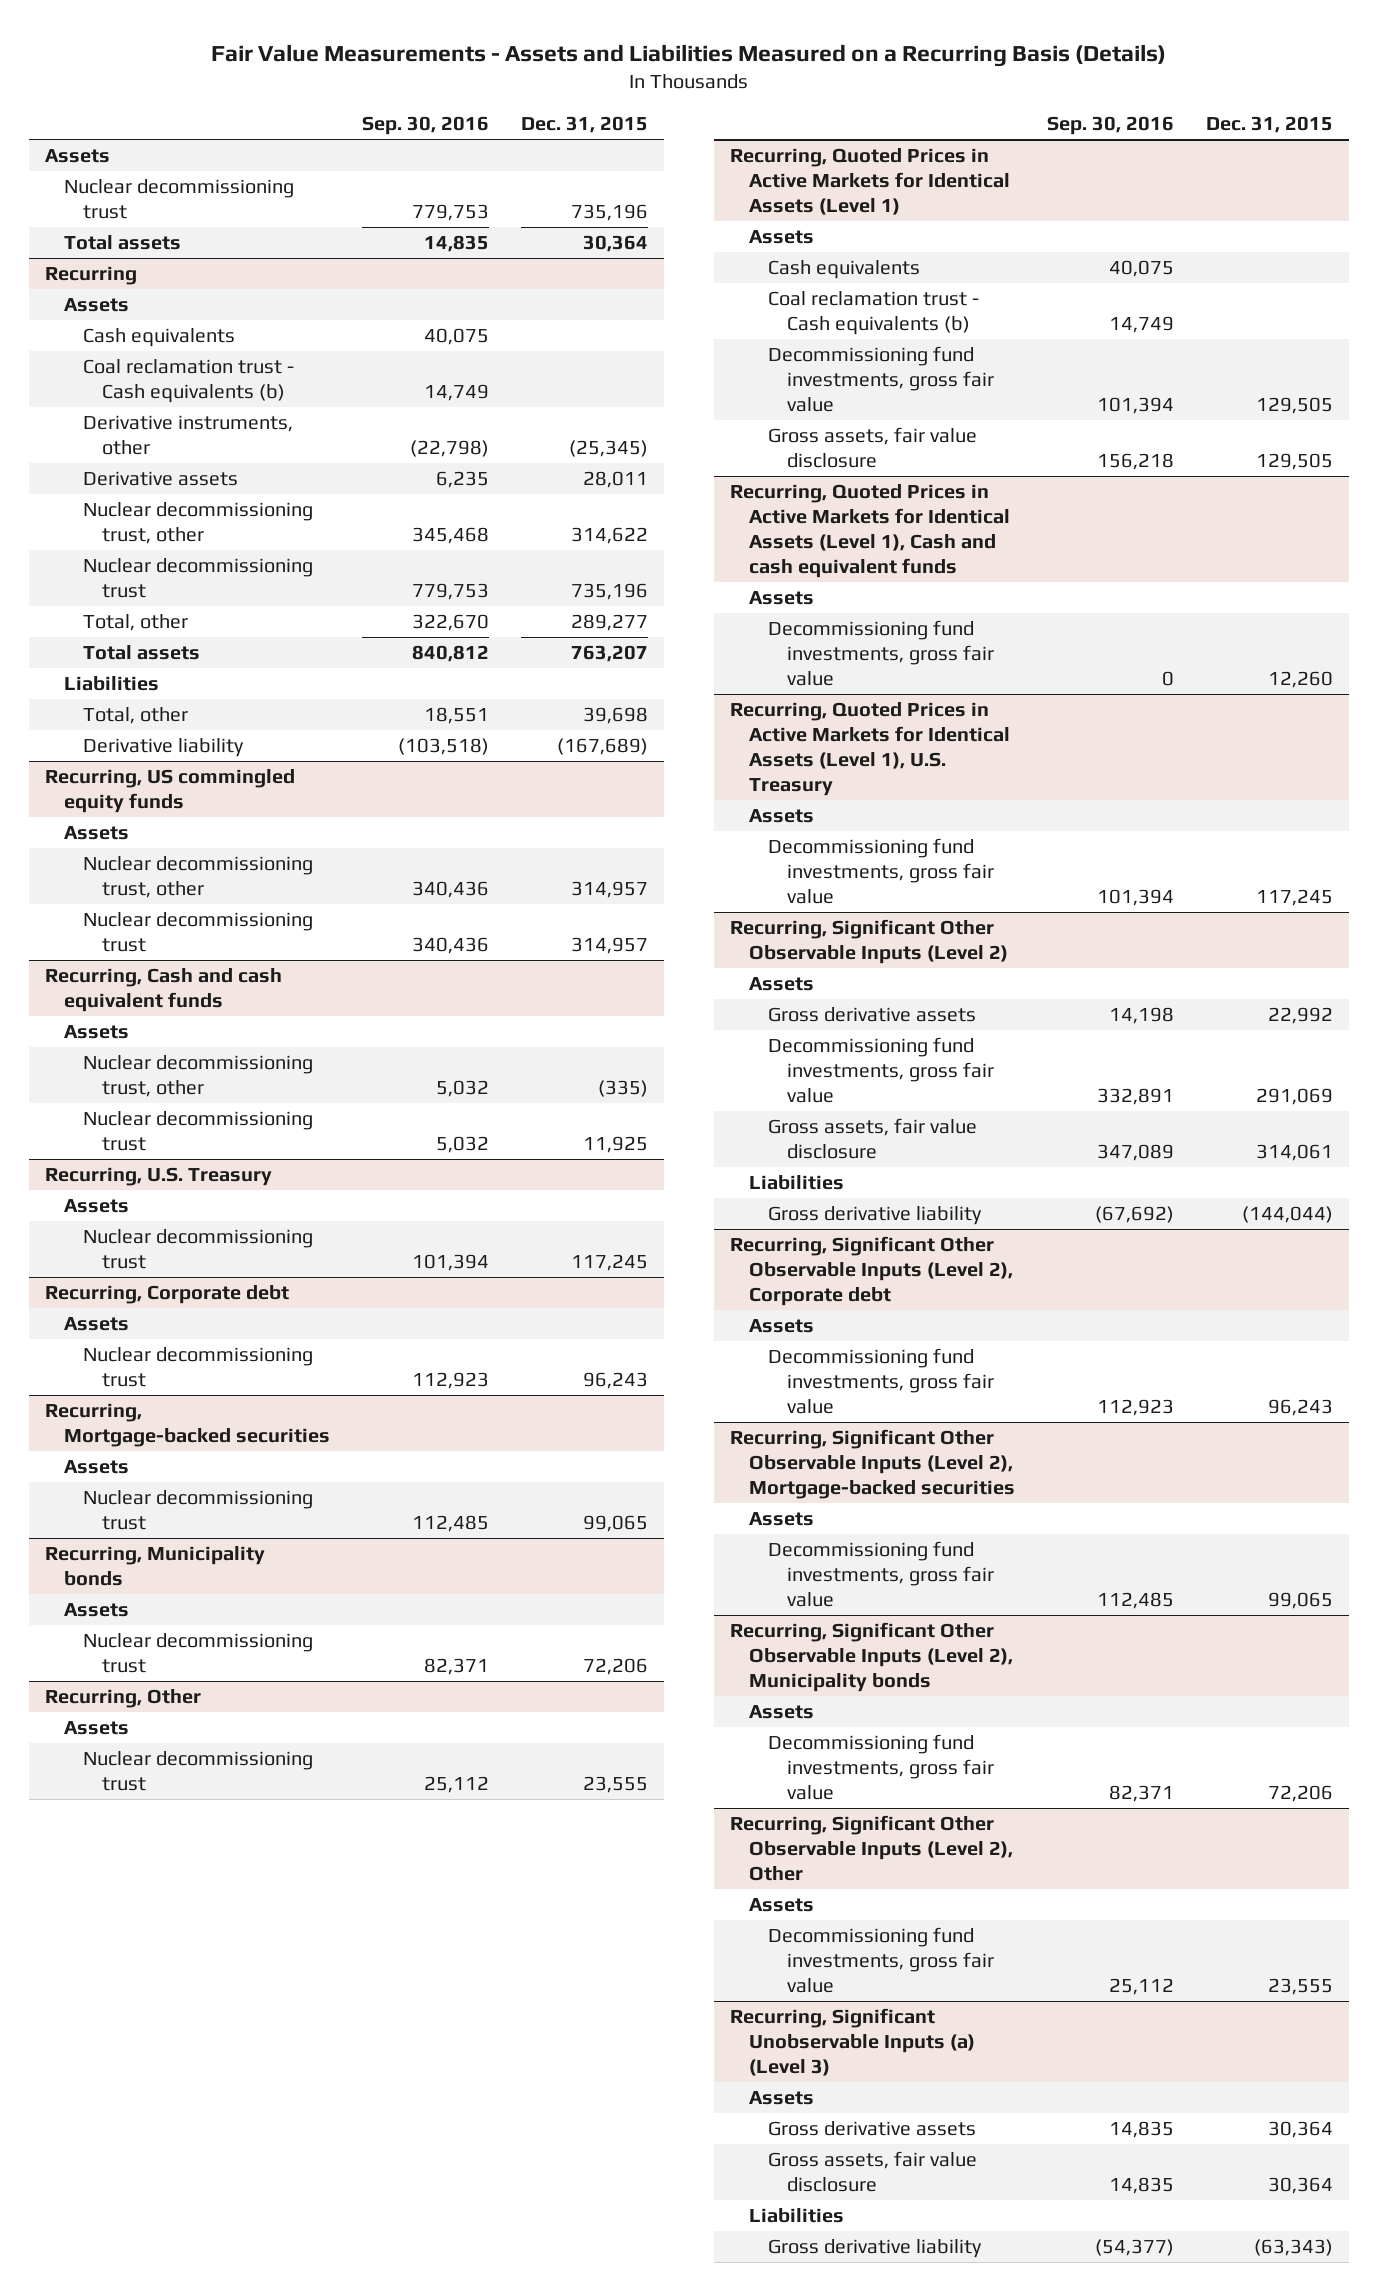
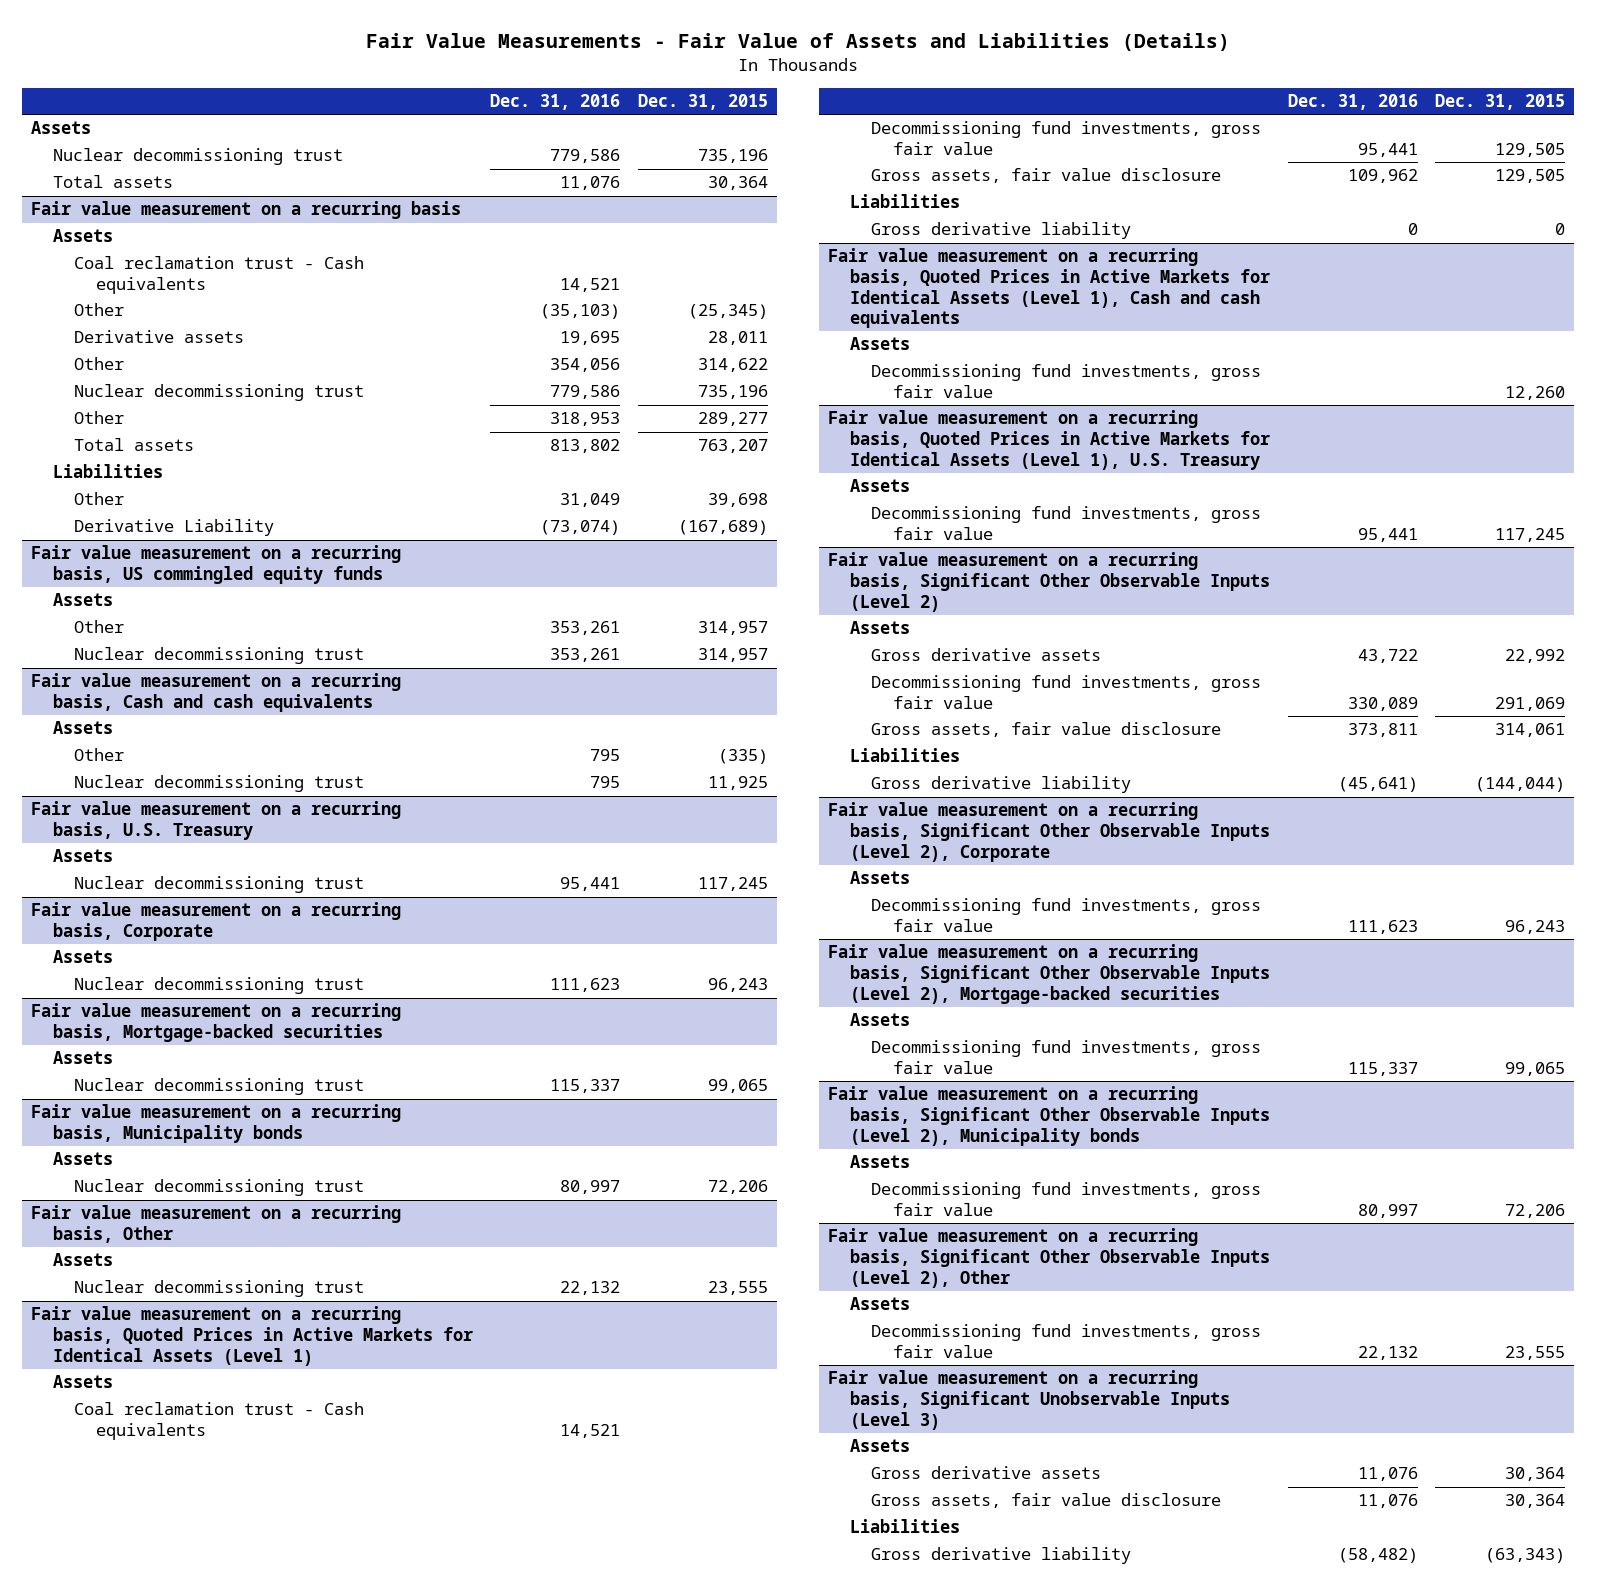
- Fair Value Measurements - Assets and Liabilities Measured on a Recurring Basis (Details)
+ Fair Value Measurements - Fair Value of Assets and Liabilities (Details)
- | Sep. 30, 2016 | Dec. 31, 2015
+ | Dec. 31, 2016 | Dec. 31, 2015
- Recurring
+ Fair value measurement on a recurring basis
- Cash equivalents | 40,075 |
- Coal reclamation trust - Cash equivalents (b) | 14,749 |
- Derivative instruments, other | (22,798) | (25,345)
+ Coal reclamation trust - Cash equivalents | 14,521 |
+ Other | (35,103) | (25,345)
- Nuclear decommissioning trust, other | 345,468 | 314,622
+ Other | 354,056 | 314,622
- Total, other | 322,670 | 289,277
+ Other | 318,953 | 289,277
- Total, other | 18,551 | 39,698
- Derivative liability | (103,518) | (167,689)
- Recurring, US commingled equity funds
+ Other | 31,049 | 39,698
+ Derivative Liability | (73,074) | (167,689)
+ Fair value measurement on a recurring basis, US commingled equity funds
- Nuclear decommissioning trust, other | 340,436 | 314,957
+ Other | 353,261 | 314,957
- Recurring, Cash and cash equivalent funds
+ Fair value measurement on a recurring basis, Cash and cash equivalents
- Nuclear decommissioning trust, other | 5,032 | (335)
+ Other | 795 | (335)
- Recurring, U.S. Treasury
+ Fair value measurement on a recurring basis, U.S. Treasury
- Recurring, Corporate debt
+ Fair value measurement on a recurring basis, Corporate
- Recurring, Mortgage-backed securities
+ Fair value measurement on a recurring basis, Mortgage-backed securities
- Recurring, Municipality bonds
+ Fair value measurement on a recurring basis, Municipality bonds
- Recurring, Other
+ Fair value measurement on a recurring basis, Other
- Recurring, Quoted Prices in Active Markets for Identical Assets (Level 1)
+ Fair value measurement on a recurring basis, Quoted Prices in Active Markets for Identical Assets (Level 1)
- Cash equivalents | 40,075 |
- Coal reclamation trust - Cash equivalents (b) | 14,749 |
+ Coal reclamation trust - Cash equivalents | 14,521 |
- Recurring, Quoted Prices in Active Markets for Identical Assets (Level 1), Cash and cash equivalent funds
+ Liabilities
+ Gross derivative liability | 0 | 0
+ Fair value measurement on a recurring basis, Quoted Prices in Active Markets for Identical Assets (Level 1), Cash and cash equivalents
- Recurring, Quoted Prices in Active Markets for Identical Assets (Level 1), U.S. Treasury
+ Fair value measurement on a recurring basis, Quoted Prices in Active Markets for Identical Assets (Level 1), U.S. Treasury
- Recurring, Significant Other Observable Inputs (Level 2)
+ Fair value measurement on a recurring basis, Significant Other Observable Inputs (Level 2)
- Recurring, Significant Other Observable Inputs (Level 2), Corporate debt
+ Fair value measurement on a recurring basis, Significant Other Observable Inputs (Level 2), Corporate
- Recurring, Significant Other Observable Inputs (Level 2), Mortgage-backed securities
+ Fair value measurement on a recurring basis, Significant Other Observable Inputs (Level 2), Mortgage-backed securities
- Recurring, Significant Other Observable Inputs (Level 2), Municipality bonds
+ Fair value measurement on a recurring basis, Significant Other Observable Inputs (Level 2), Municipality bonds
- Recurring, Significant Other Observable Inputs (Level 2), Other
+ Fair value measurement on a recurring basis, Significant Other Observable Inputs (Level 2), Other
- Recurring, Significant Unobservable Inputs (a) (Level 3)
+ Fair value measurement on a recurring basis, Significant Unobservable Inputs (Level 3)

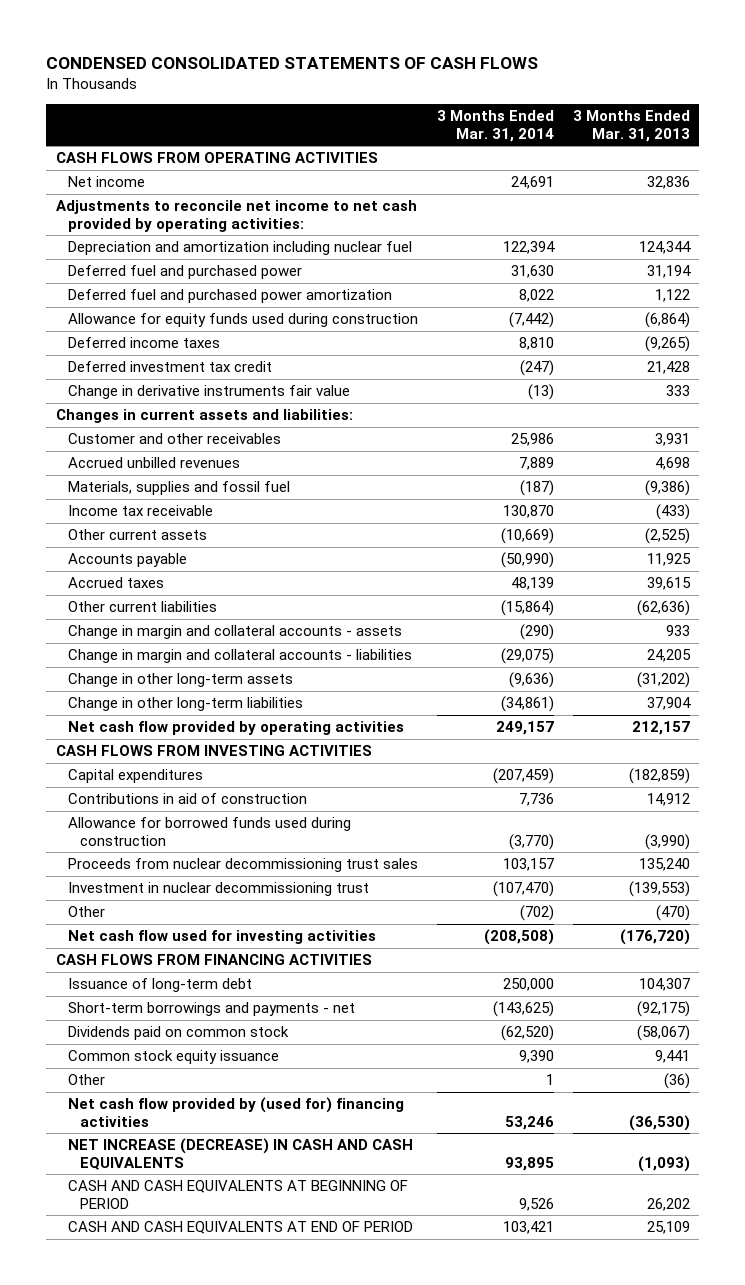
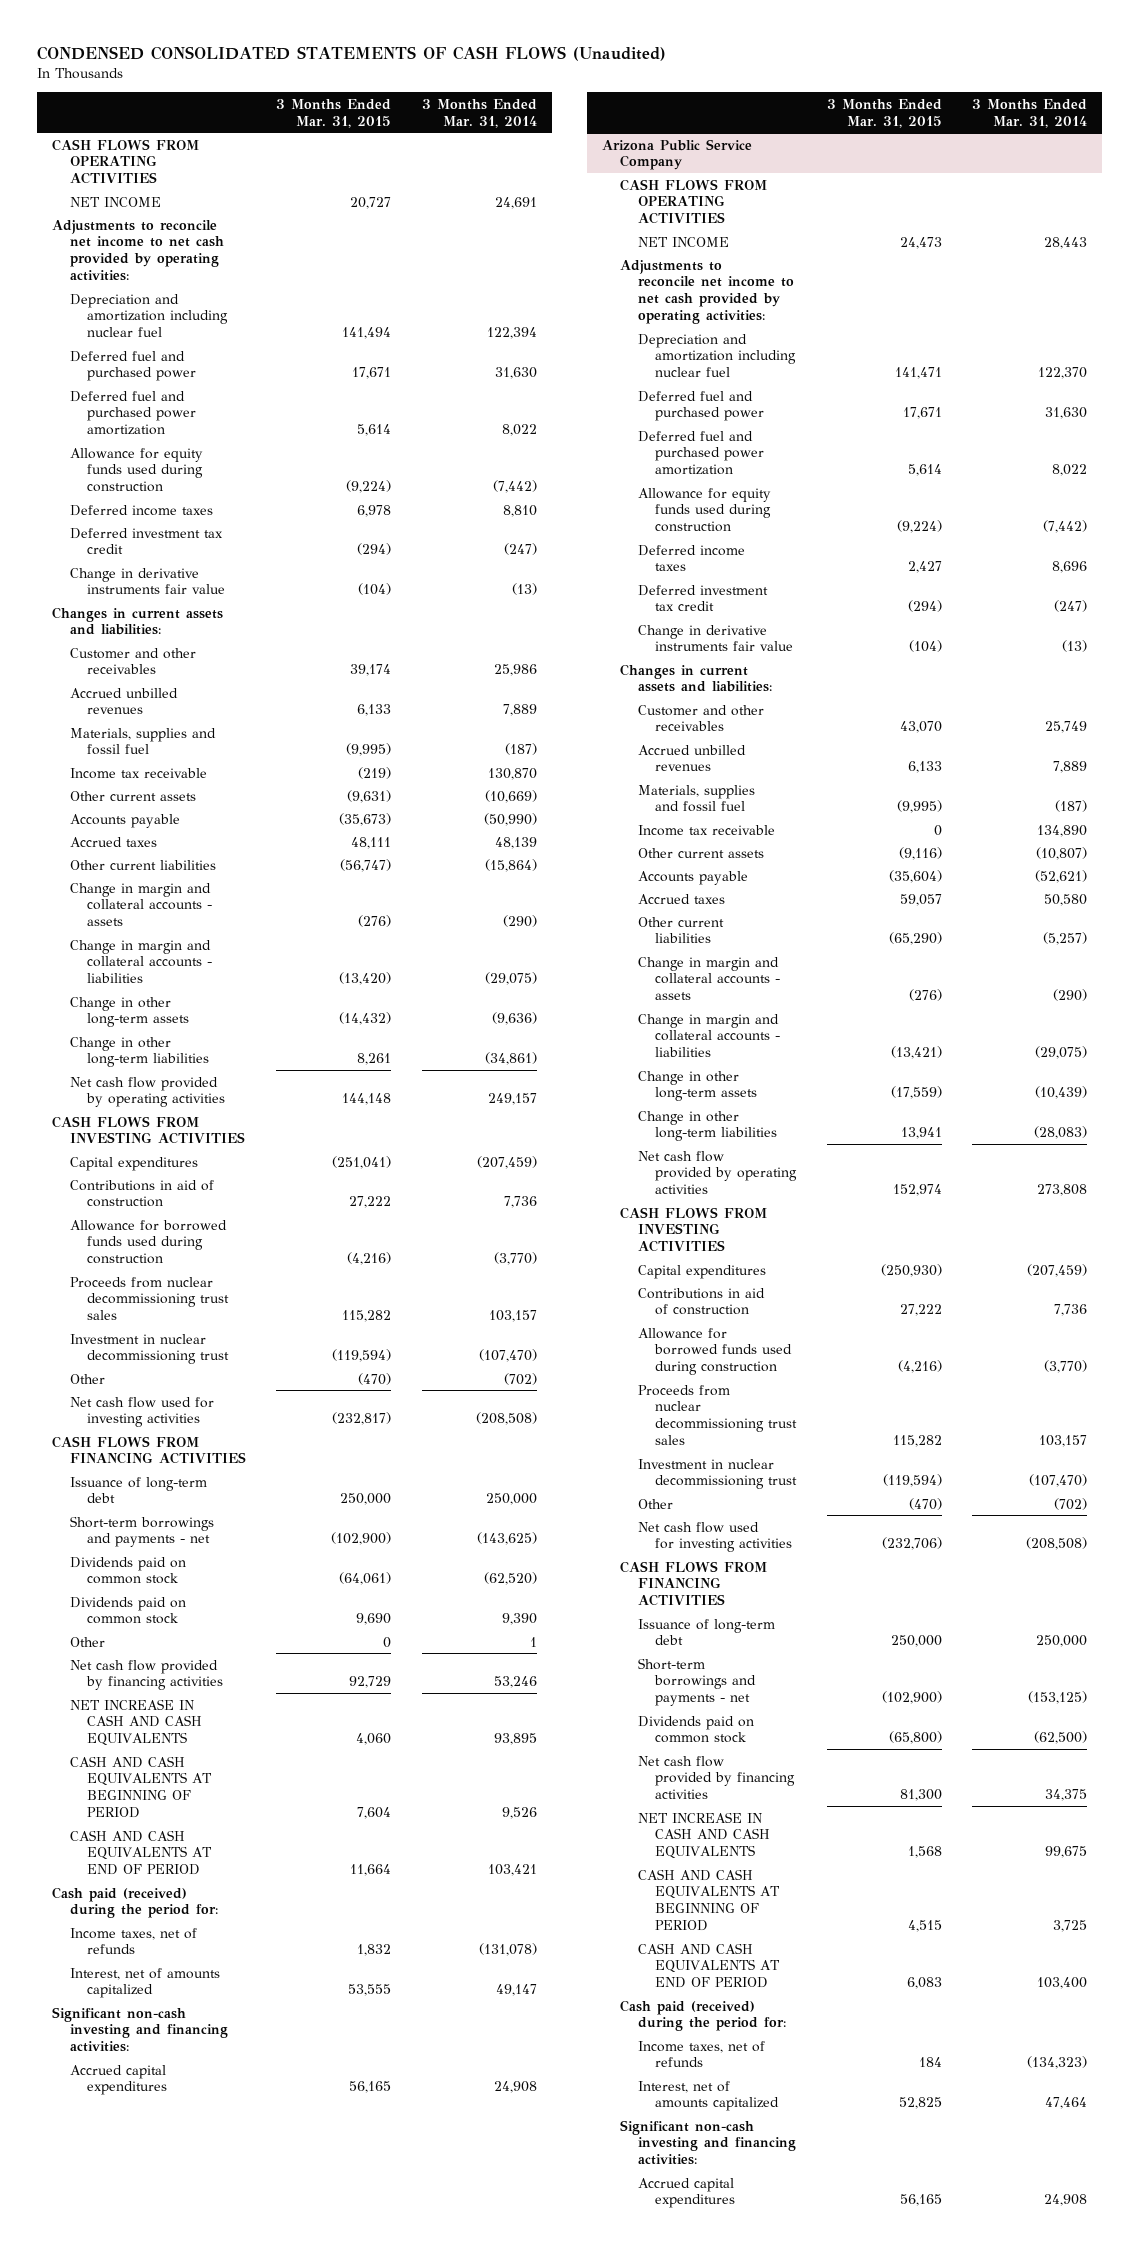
- CONDENSED CONSOLIDATED STATEMENTS OF CASH FLOWS
+ CONDENSED CONSOLIDATED STATEMENTS OF CASH FLOWS (Unaudited)
- | 3 Months Ended Mar. 31, 2014 | 3 Months Ended Mar. 31, 2013
+ | 3 Months Ended Mar. 31, 2015 | 3 Months Ended Mar. 31, 2014
- Net income | 24,691 | 32,836
+ NET INCOME | 20,727 | 24,691
- Common stock equity issuance | 9,390 | 9,441
+ Dividends paid on common stock | 9,690 | 9,390
- Net cash flow provided by (used for) financing activities | 53,246 | (36,530)
- NET INCREASE (DECREASE) IN CASH AND CASH EQUIVALENTS | 93,895 | (1,093)
+ Net cash flow provided by financing activities | 92,729 | 53,246
+ NET INCREASE IN CASH AND CASH EQUIVALENTS | 4,060 | 93,895
+ Cash paid (received) during the period for:
+ Income taxes, net of refunds | 1,832 | (131,078)
+ Interest, net of amounts capitalized | 53,555 | 49,147
+ Significant non-cash investing and financing activities:
+ Accrued capital expenditures | 56,165 | 24,908
+ Arizona Public Service Company
+ CASH FLOWS FROM OPERATING ACTIVITIES
+ NET INCOME | 24,473 | 28,443
+ Adjustments to reconcile net income to net cash provided by operating activities:
+ Depreciation and amortization including nuclear fuel | 141,471 | 122,370
+ Deferred fuel and purchased power | 17,671 | 31,630
+ Deferred fuel and purchased power amortization | 5,614 | 8,022
+ Allowance for equity funds used during construction | (9,224) | (7,442)
+ Deferred income taxes | 2,427 | 8,696
+ Deferred investment tax credit | (294) | (247)
+ Change in derivative instruments fair value | (104) | (13)
+ Changes in current assets and liabilities:
+ Customer and other receivables | 43,070 | 25,749
+ Accrued unbilled revenues | 6,133 | 7,889
+ Materials, supplies and fossil fuel | (9,995) | (187)
+ Income tax receivable | 0 | 134,890
+ Other current assets | (9,116) | (10,807)
+ Accounts payable | (35,604) | (52,621)
+ Accrued taxes | 59,057 | 50,580
+ Other current liabilities | (65,290) | (5,257)
+ Change in margin and collateral accounts - assets | (276) | (290)
+ Change in margin and collateral accounts - liabilities | (13,421) | (29,075)
+ Change in other long-term assets | (17,559) | (10,439)
+ Change in other long-term liabilities | 13,941 | (28,083)
+ Net cash flow provided by operating activities | 152,974 | 273,808
+ CASH FLOWS FROM INVESTING ACTIVITIES
+ Capital expenditures | (250,930) | (207,459)
+ Contributions in aid of construction | 27,222 | 7,736
+ Allowance for borrowed funds used during construction | (4,216) | (3,770)
+ Proceeds from nuclear decommissioning trust sales | 115,282 | 103,157
+ Investment in nuclear decommissioning trust | (119,594) | (107,470)
+ Other | (470) | (702)
+ Net cash flow used for investing activities | (232,706) | (208,508)
+ CASH FLOWS FROM FINANCING ACTIVITIES
+ Issuance of long-term debt | 250,000 | 250,000
+ Short-term borrowings and payments - net | (102,900) | (153,125)
+ Dividends paid on common stock | (65,800) | (62,500)
+ Net cash flow provided by financing activities | 81,300 | 34,375
+ NET INCREASE IN CASH AND CASH EQUIVALENTS | 1,568 | 99,675
+ CASH AND CASH EQUIVALENTS AT BEGINNING OF PERIOD | 4,515 | 3,725
+ CASH AND CASH EQUIVALENTS AT END OF PERIOD | 6,083 | 103,400
+ Cash paid (received) during the period for:
+ Income taxes, net of refunds | 184 | (134,323)
+ Interest, net of amounts capitalized | 52,825 | 47,464
+ Significant non-cash investing and financing activities:
+ Accrued capital expenditures | 56,165 | 24,908

